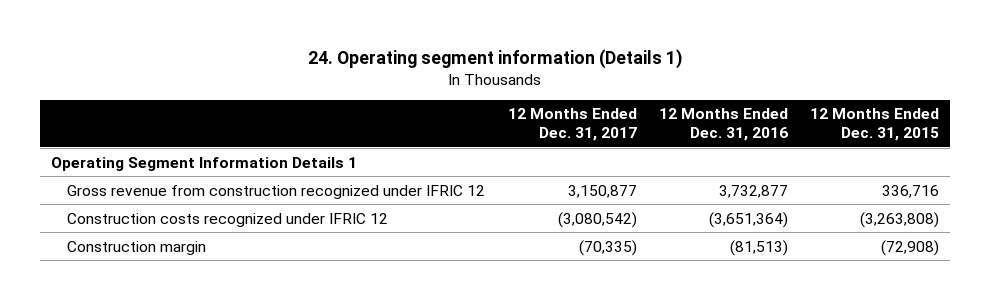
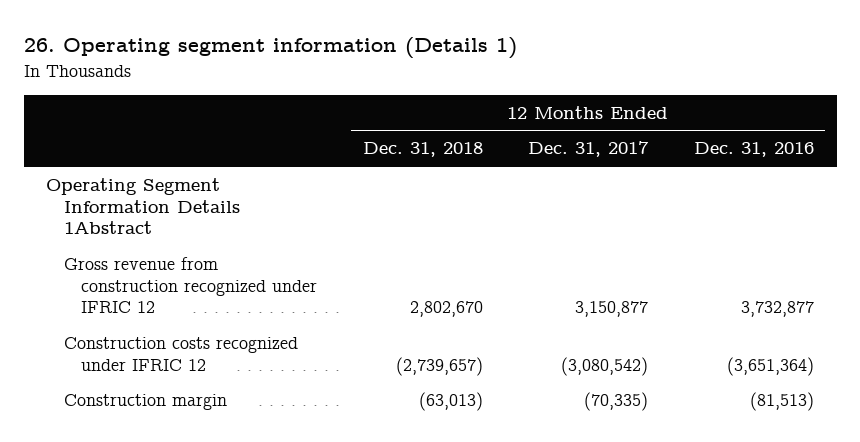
- 24. Operating segment information (Details 1)
+ 26. Operating segment information (Details 1)
- | 12 Months Ended Dec. 31, 2017 | 12 Months Ended Dec. 31, 2016 | 12 Months Ended Dec. 31, 2015
+ | 12 Months Ended Dec. 31, 2018 | 12 Months Ended Dec. 31, 2017 | 12 Months Ended Dec. 31, 2016
- Operating Segment Information Details 1
+ Operating Segment Information Details 1Abstract

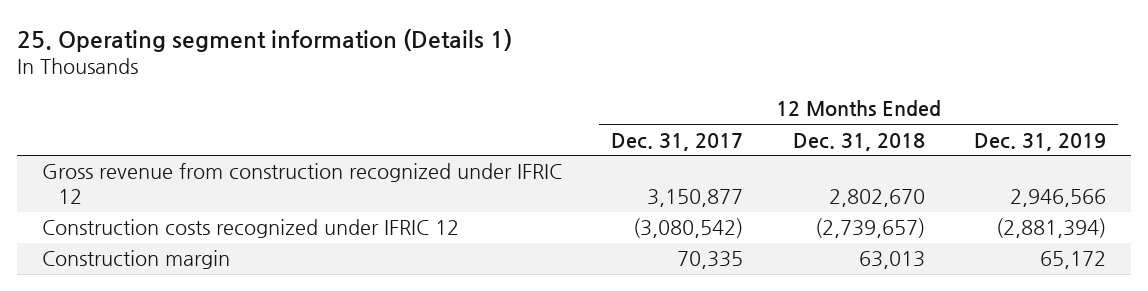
- 26. Operating segment information (Details 1)
+ 25. Operating segment information (Details 1)
- | 12 Months Ended Dec. 31, 2018 | 12 Months Ended Dec. 31, 2017 | 12 Months Ended Dec. 31, 2016
+ | 12 Months Ended Dec. 31, 2017 | 12 Months Ended Dec. 31, 2018 | 12 Months Ended Dec. 31, 2019
- Operating Segment Information Details 1Abstract
- Construction margin | (63,013) | (70,335) | (81,513)
+ Construction margin | 70,335 | 63,013 | 65,172

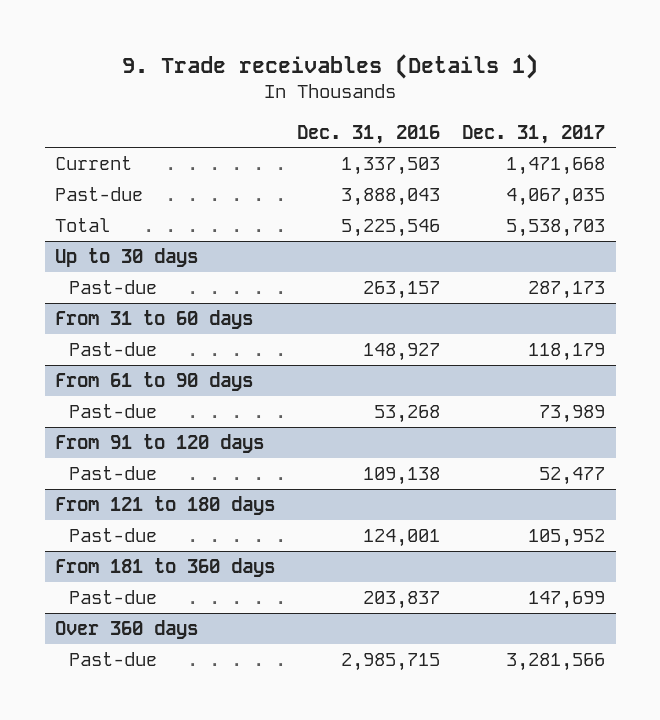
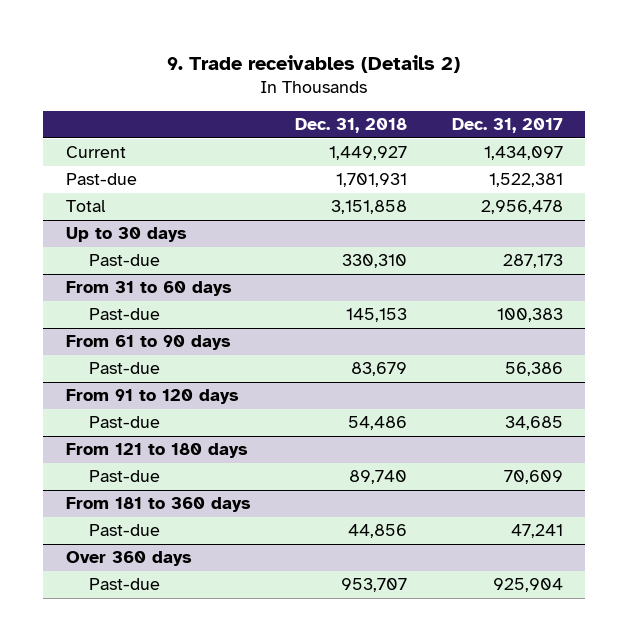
- 9. Trade receivables (Details 1)
+ 9. Trade receivables (Details 2)
- | Dec. 31, 2016 | Dec. 31, 2017
+ | Dec. 31, 2018 | Dec. 31, 2017
- Current | 1,337,503 | 1,471,668
- Past-due | 3,888,043 | 4,067,035
- Total | 5,225,546 | 5,538,703
+ Current | 1,449,927 | 1,434,097
+ Past-due | 1,701,931 | 1,522,381
+ Total | 3,151,858 | 2,956,478
@ From 31 to 60 days
- Past-due | 148,927 | 118,179
+ Past-due | 145,153 | 100,383
@ From 61 to 90 days
- Past-due | 53,268 | 73,989
+ Past-due | 83,679 | 56,386
@ From 91 to 120 days
- Past-due | 109,138 | 52,477
+ Past-due | 54,486 | 34,685
@ From 121 to 180 days
- Past-due | 124,001 | 105,952
+ Past-due | 89,740 | 70,609
@ From 181 to 360 days
- Past-due | 203,837 | 147,699
+ Past-due | 44,856 | 47,241
@ Over 360 days
- Past-due | 2,985,715 | 3,281,566
+ Past-due | 953,707 | 925,904

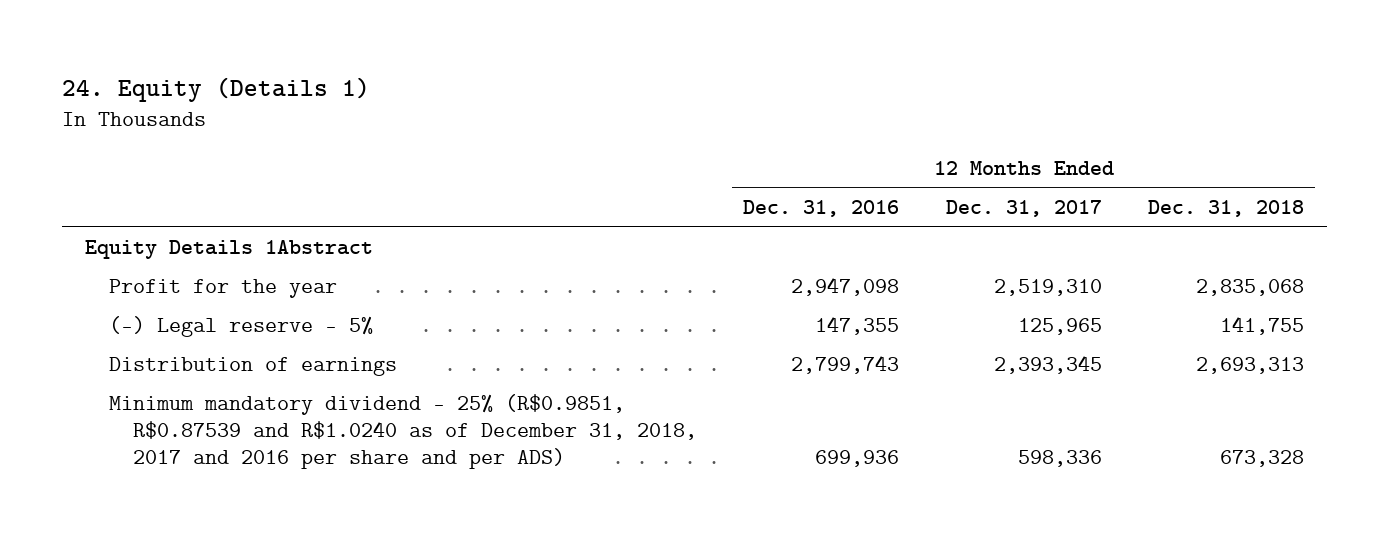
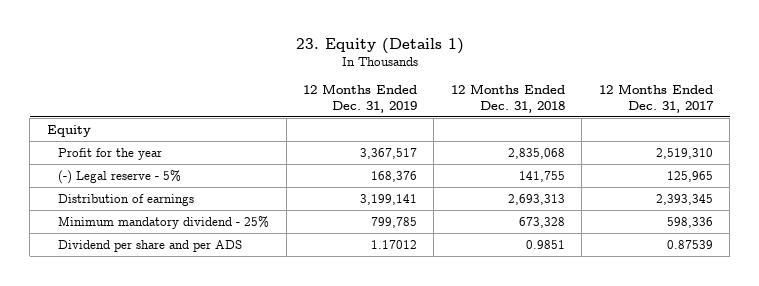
- 24. Equity (Details 1)
+ 23. Equity (Details 1)
- | 12 Months Ended Dec. 31, 2016 | 12 Months Ended Dec. 31, 2017 | 12 Months Ended Dec. 31, 2018
+ | 12 Months Ended Dec. 31, 2019 | 12 Months Ended Dec. 31, 2018 | 12 Months Ended Dec. 31, 2017
- Equity Details 1Abstract
+ Equity
- Minimum mandatory dividend - 25% (R$0.9851, R$0.87539 and R$1.0240 as of December 31, 2018, 2017 and 2016 per share and per ADS) | 699,936 | 598,336 | 673,328
+ Minimum mandatory dividend - 25% | 799,785 | 673,328 | 598,336
+ Dividend per share and per ADS | 1.17012 | 0.9851 | 0.87539

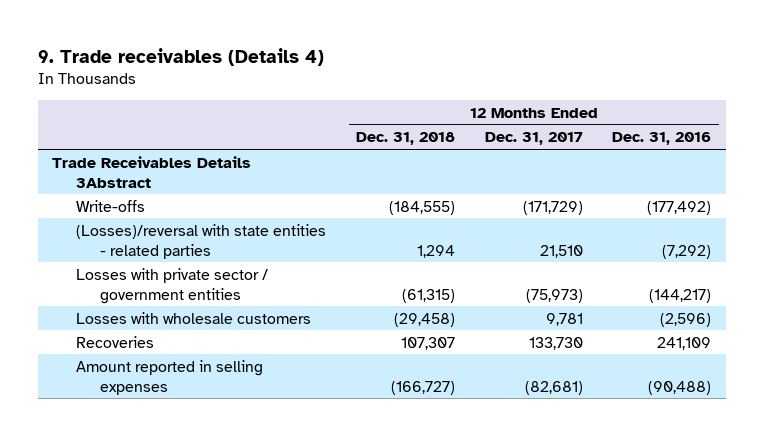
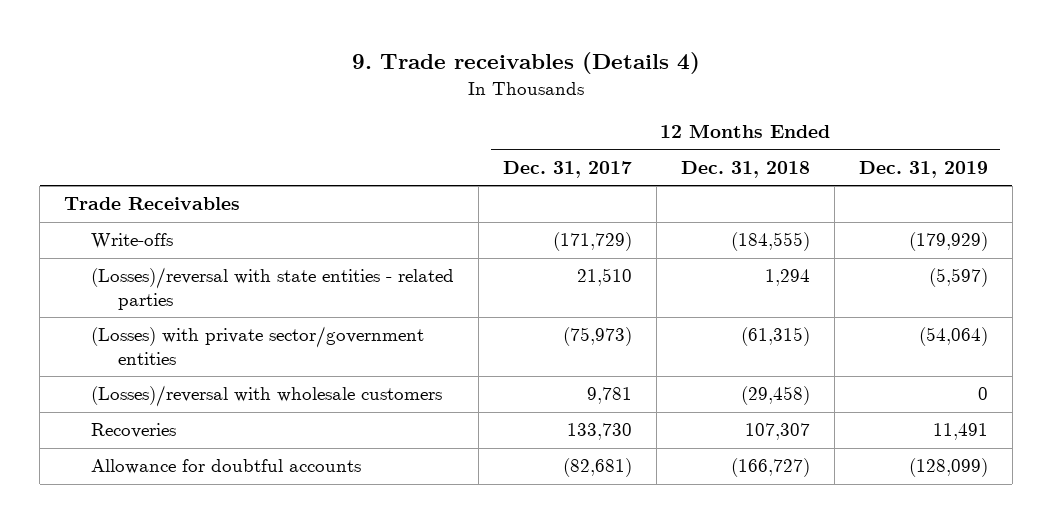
- | 12 Months Ended Dec. 31, 2018 | 12 Months Ended Dec. 31, 2017 | 12 Months Ended Dec. 31, 2016
+ | 12 Months Ended Dec. 31, 2017 | 12 Months Ended Dec. 31, 2018 | 12 Months Ended Dec. 31, 2019
- Trade Receivables Details 3Abstract
+ Trade Receivables
- Losses with private sector / government entities | (61,315) | (75,973) | (144,217)
- Losses with wholesale customers | (29,458) | 9,781 | (2,596)
+ (Losses) with private sector/government entities | (75,973) | (61,315) | (54,064)
+ (Losses)/reversal with wholesale customers | 9,781 | (29,458) | 0
- Amount reported in selling expenses | (166,727) | (82,681) | (90,488)
+ Allowance for doubtful accounts | (82,681) | (166,727) | (128,099)

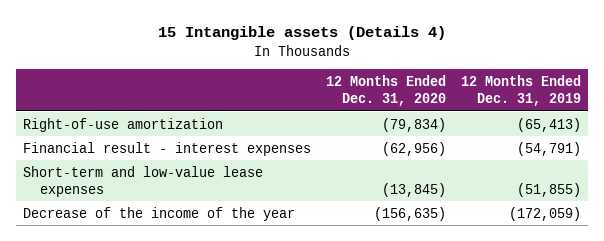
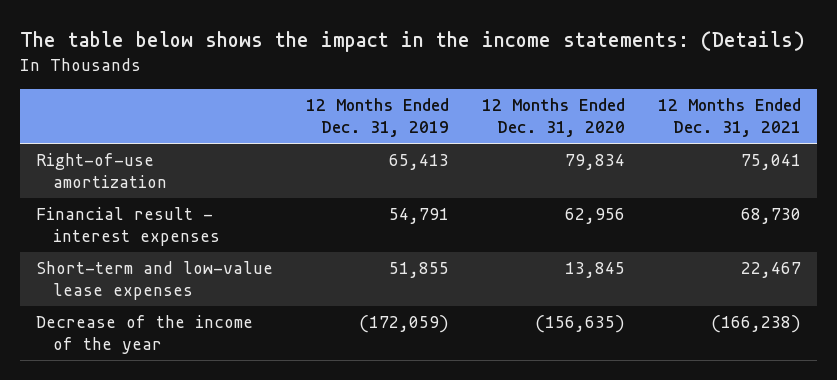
- 15 Intangible assets (Details 4)
+ The table below shows the impact in the income statements: (Details)
- | 12 Months Ended Dec. 31, 2020 | 12 Months Ended Dec. 31, 2019
+ | 12 Months Ended Dec. 31, 2019 | 12 Months Ended Dec. 31, 2020 | 12 Months Ended Dec. 31, 2021
- Right-of-use amortization | (79,834) | (65,413)
- Financial result - interest expenses | (62,956) | (54,791)
- Short-term and low-value lease expenses | (13,845) | (51,855)
+ Right-of-use amortization | 65,413 | 79,834 | 75,041
+ Financial result - interest expenses | 54,791 | 62,956 | 68,730
+ Short-term and low-value lease expenses | 51,855 | 13,845 | 22,467

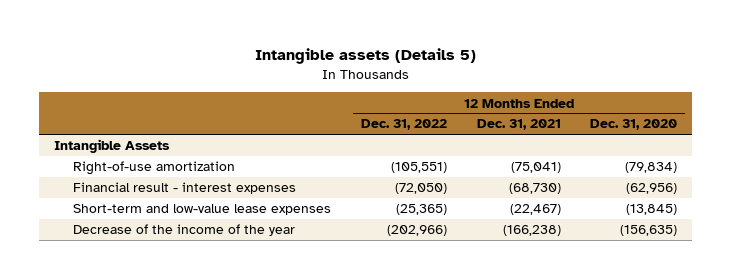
- The table below shows the impact in the income statements: (Details)
+ Intangible assets (Details 5)
- | 12 Months Ended Dec. 31, 2019 | 12 Months Ended Dec. 31, 2020 | 12 Months Ended Dec. 31, 2021
+ | 12 Months Ended Dec. 31, 2022 | 12 Months Ended Dec. 31, 2021 | 12 Months Ended Dec. 31, 2020
- Right-of-use amortization | 65,413 | 79,834 | 75,041
- Financial result - interest expenses | 54,791 | 62,956 | 68,730
- Short-term and low-value lease expenses | 51,855 | 13,845 | 22,467
+ Intangible Assets
+ Right-of-use amortization | (105,551) | (75,041) | (79,834)
+ Financial result - interest expenses | (72,050) | (68,730) | (62,956)
+ Short-term and low-value lease expenses | (25,365) | (22,467) | (13,845)

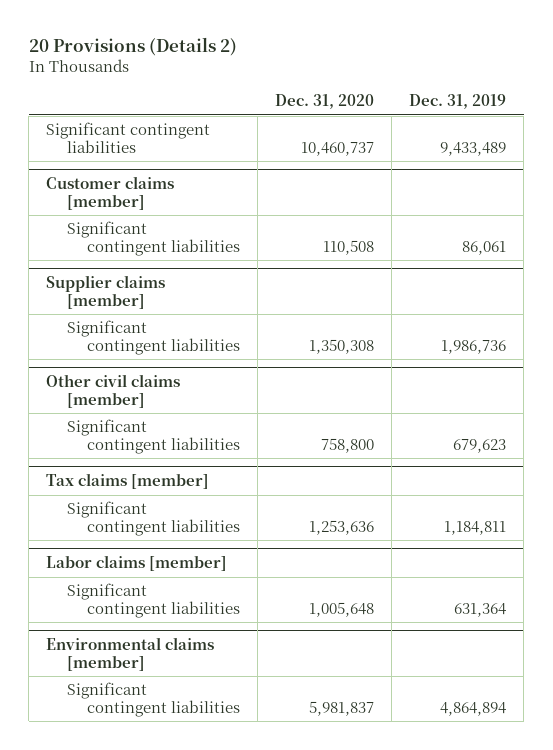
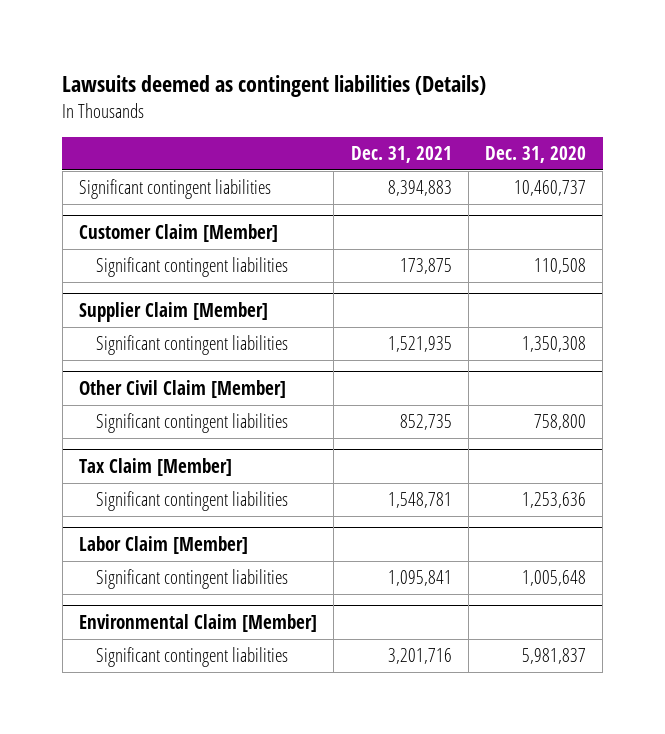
- 20 Provisions (Details 2)
+ Lawsuits deemed as contingent liabilities (Details)
- | Dec. 31, 2020 | Dec. 31, 2019
+ | Dec. 31, 2021 | Dec. 31, 2020
- Customer claims [member]
+ Customer Claim [Member]
- Supplier claims [member]
+ Supplier Claim [Member]
- Other civil claims [member]
+ Other Civil Claim [Member]
- Tax claims [member]
+ Tax Claim [Member]
- Labor claims [member]
+ Labor Claim [Member]
- Environmental claims [member]
+ Environmental Claim [Member]

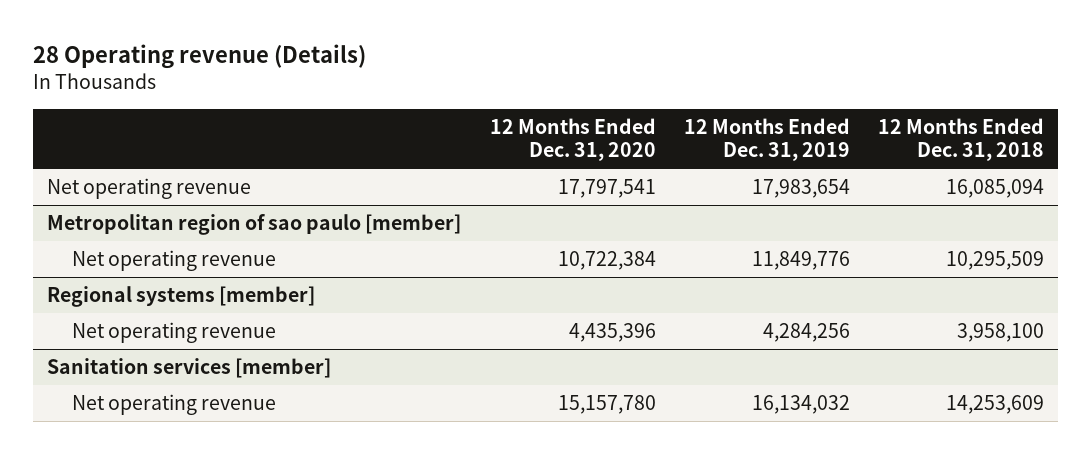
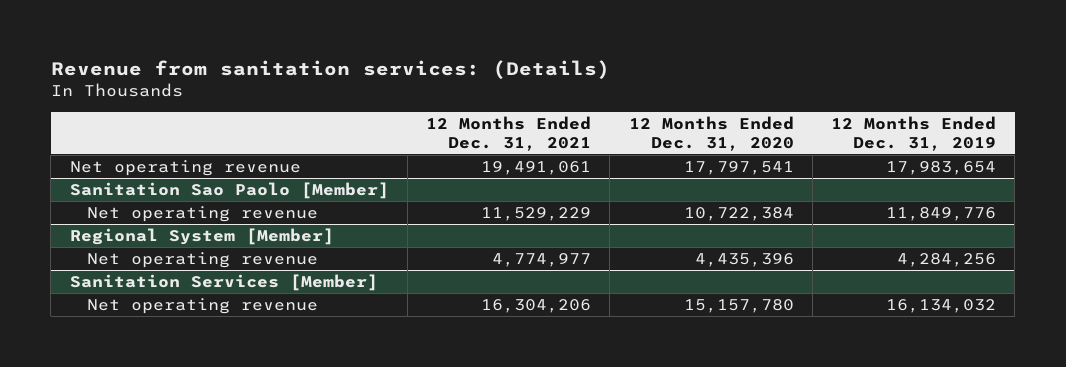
- 28 Operating revenue (Details)
+ Revenue from sanitation services: (Details)
- | 12 Months Ended Dec. 31, 2020 | 12 Months Ended Dec. 31, 2019 | 12 Months Ended Dec. 31, 2018
+ | 12 Months Ended Dec. 31, 2021 | 12 Months Ended Dec. 31, 2020 | 12 Months Ended Dec. 31, 2019
- Metropolitan region of sao paulo [member]
+ Sanitation Sao Paolo [Member]
- Regional systems [member]
+ Regional System [Member]
- Sanitation services [member]
+ Sanitation Services [Member]

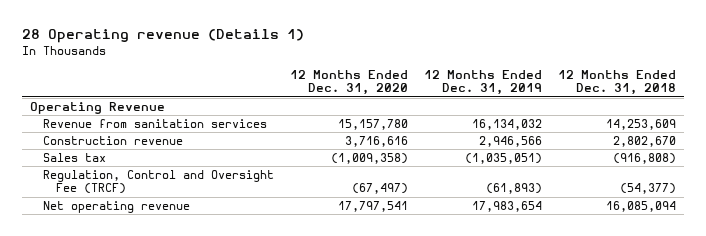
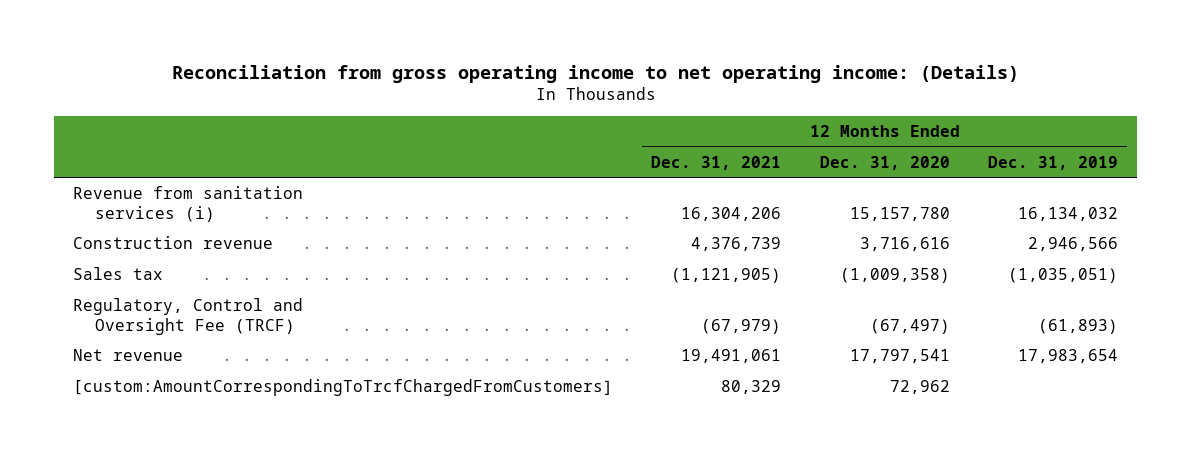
- 28 Operating revenue (Details 1)
+ Reconciliation from gross operating income to net operating income: (Details)
- | 12 Months Ended Dec. 31, 2020 | 12 Months Ended Dec. 31, 2019 | 12 Months Ended Dec. 31, 2018
+ | 12 Months Ended Dec. 31, 2021 | 12 Months Ended Dec. 31, 2020 | 12 Months Ended Dec. 31, 2019
- Operating Revenue
- Revenue from sanitation services | 15,157,780 | 16,134,032 | 14,253,609
+ Revenue from sanitation services (i) | 16,304,206 | 15,157,780 | 16,134,032
- Regulation, Control and Oversight Fee (TRCF) | (67,497) | (61,893) | (54,377)
- Net operating revenue | 17,797,541 | 17,983,654 | 16,085,094
+ Regulatory, Control and Oversight Fee (TRCF) | (67,979) | (67,497) | (61,893)
+ Net revenue | 19,491,061 | 17,797,541 | 17,983,654
+ [custom:AmountCorrespondingToTrcfChargedFromCustomers] | 80,329 | 72,962 |

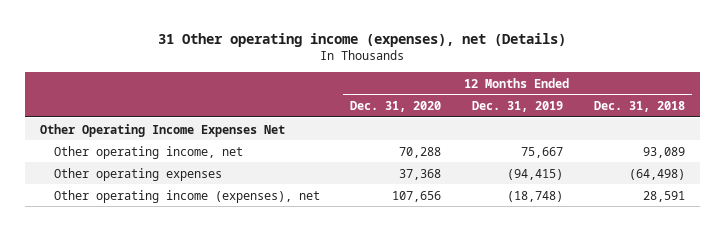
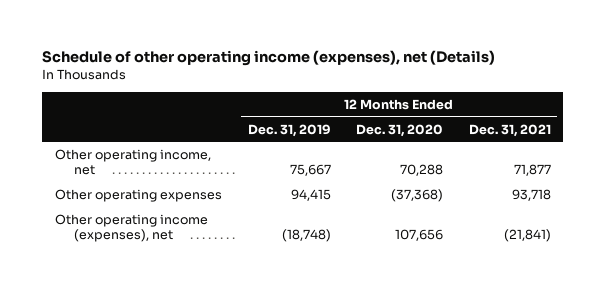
- 31 Other operating income (expenses), net (Details)
+ Schedule of other operating income (expenses), net (Details)
- | 12 Months Ended Dec. 31, 2020 | 12 Months Ended Dec. 31, 2019 | 12 Months Ended Dec. 31, 2018
+ | 12 Months Ended Dec. 31, 2019 | 12 Months Ended Dec. 31, 2020 | 12 Months Ended Dec. 31, 2021
- Other Operating Income Expenses Net
- Other operating expenses | 37,368 | (94,415) | (64,498)
+ Other operating expenses | 94,415 | (37,368) | 93,718

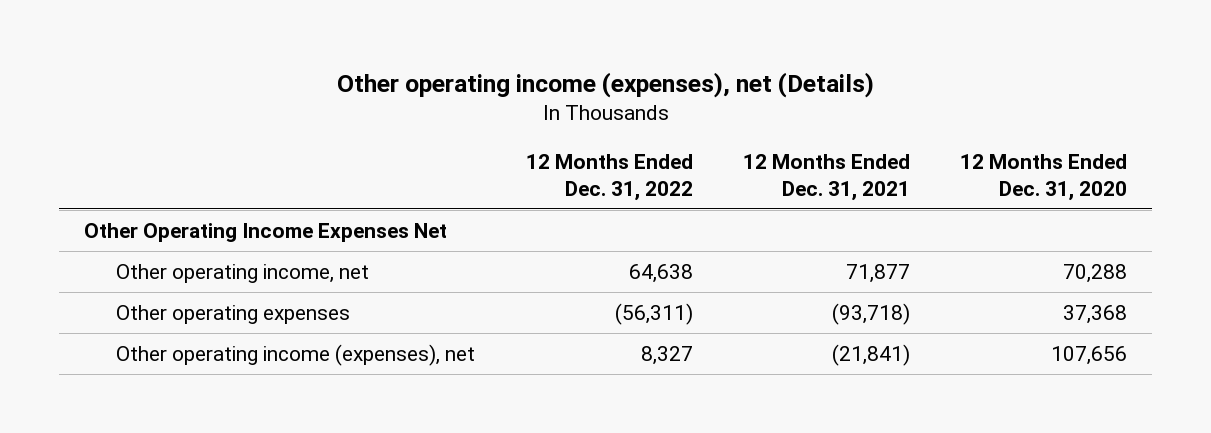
- Schedule of other operating income (expenses), net (Details)
+ Other operating income (expenses), net (Details)
- | 12 Months Ended Dec. 31, 2019 | 12 Months Ended Dec. 31, 2020 | 12 Months Ended Dec. 31, 2021
+ | 12 Months Ended Dec. 31, 2022 | 12 Months Ended Dec. 31, 2021 | 12 Months Ended Dec. 31, 2020
+ Other Operating Income Expenses Net
- Other operating expenses | 94,415 | (37,368) | 93,718
+ Other operating expenses | (56,311) | (93,718) | 37,368

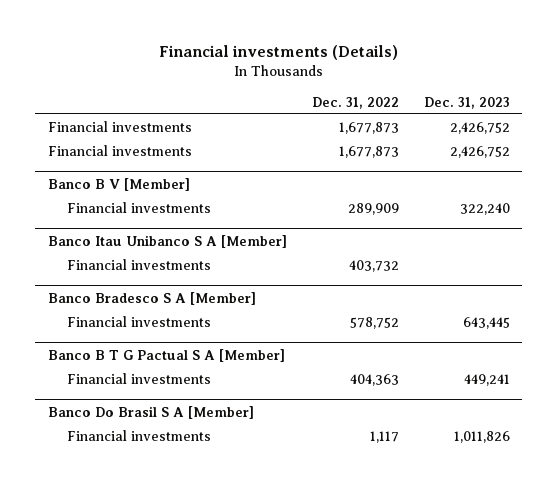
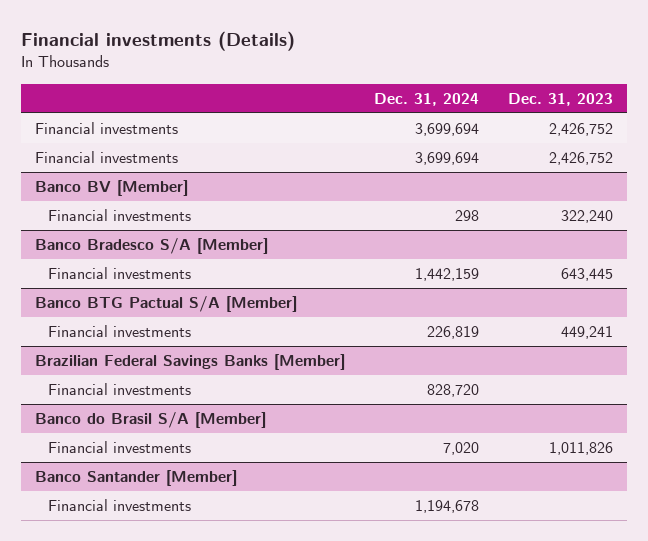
- | Dec. 31, 2022 | Dec. 31, 2023
+ | Dec. 31, 2024 | Dec. 31, 2023
- Banco B V [Member]
+ Banco BV [Member]
- Banco Itau Unibanco S A [Member]
- Financial investments | 403,732 |
- Banco Bradesco S A [Member]
+ Banco Bradesco S/A [Member]
- Banco B T G Pactual S A [Member]
+ Banco BTG Pactual S/A [Member]
- Banco Do Brasil S A [Member]
+ Brazilian Federal Savings Banks [Member]
+ Financial investments | 828,720 |
+ Banco do Brasil S/A [Member]
+ Banco Santander [Member]
+ Financial investments | 1,194,678 |

